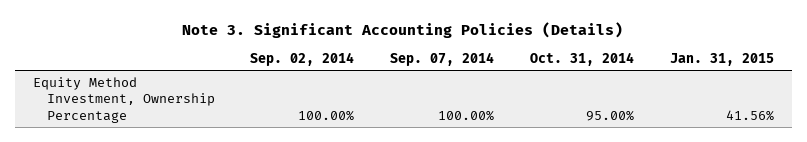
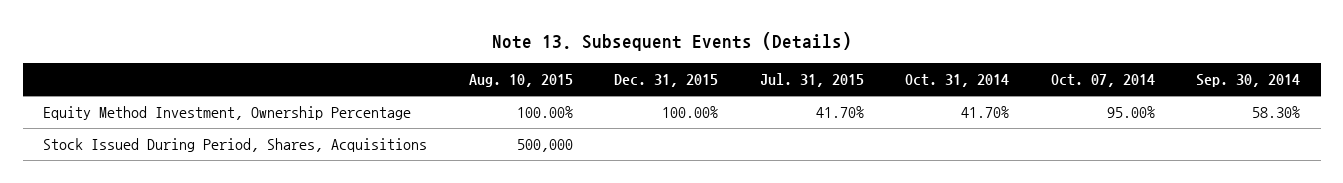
- Note 3. Significant Accounting Policies (Details)
+ Note 13. Subsequent Events (Details)
- | Sep. 02, 2014 | Sep. 07, 2014 | Oct. 31, 2014 | Jan. 31, 2015
+ | Aug. 10, 2015 | Dec. 31, 2015 | Jul. 31, 2015 | Oct. 31, 2014 | Oct. 07, 2014 | Sep. 30, 2014
- Equity Method Investment, Ownership Percentage | 100.00% | 100.00% | 95.00% | 41.56%
+ Equity Method Investment, Ownership Percentage | 100.00% | 100.00% | 41.70% | 41.70% | 95.00% | 58.30%
+ Stock Issued During Period, Shares, Acquisitions | 500,000 | | | | |

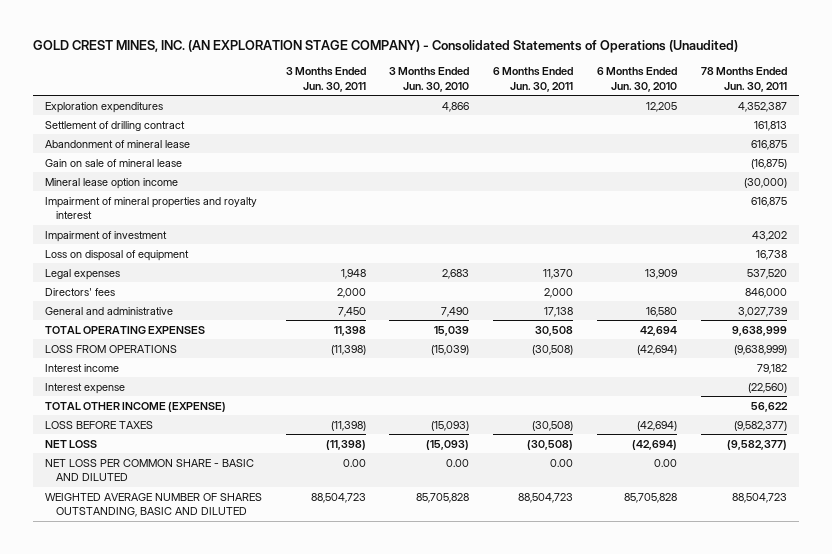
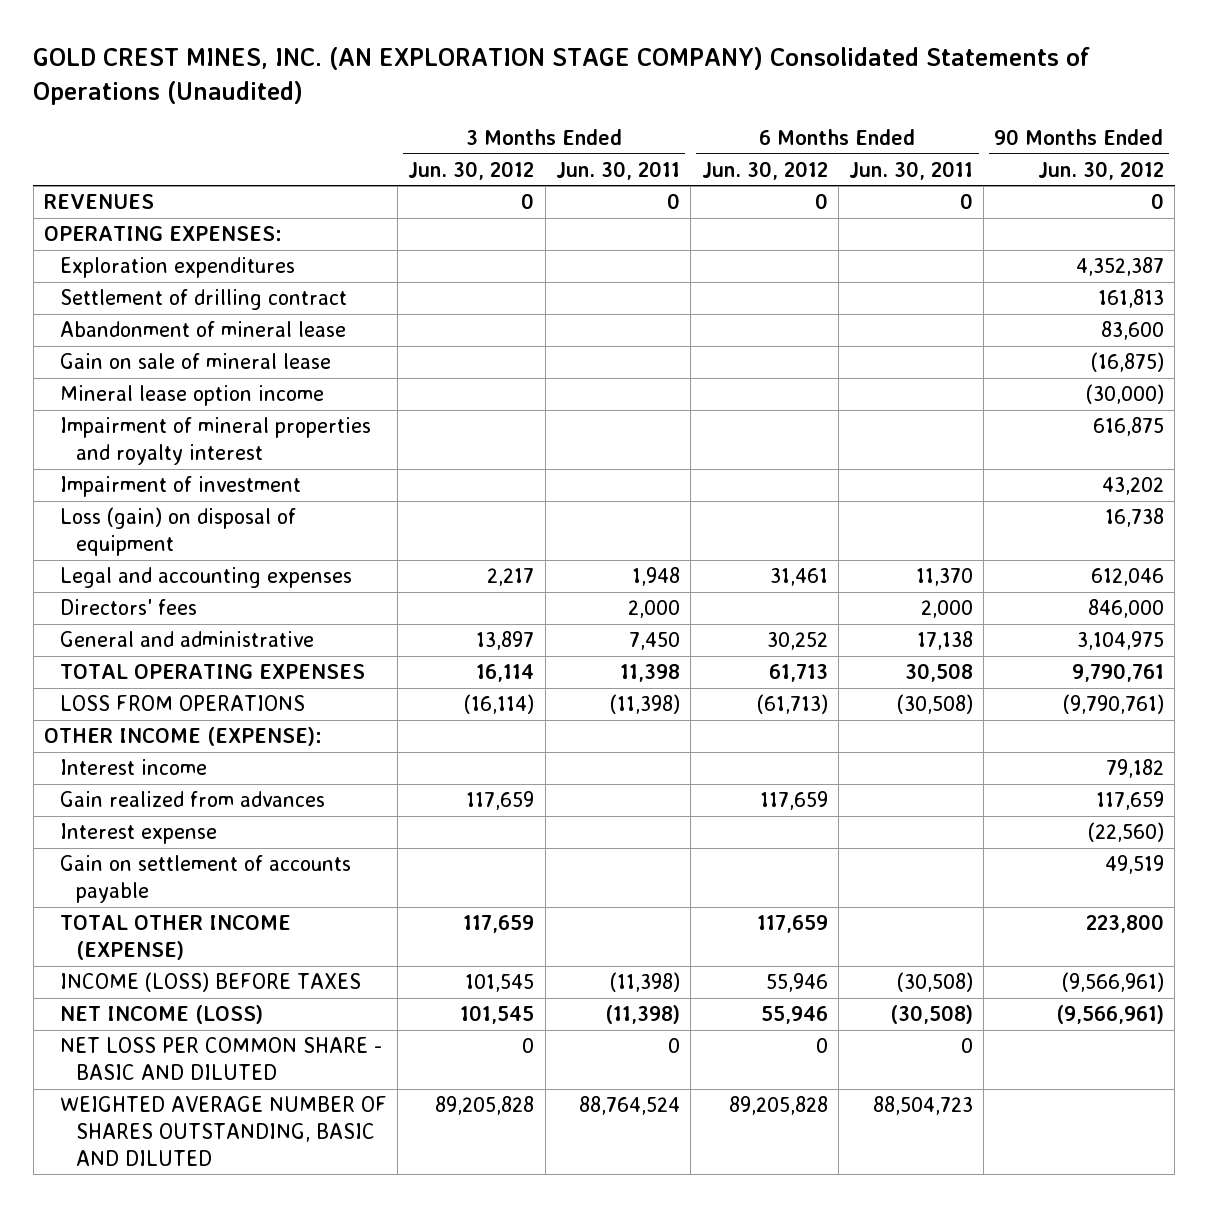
- GOLD CREST MINES, INC. (AN EXPLORATION STAGE COMPANY) - Consolidated Statements of Operations (Unaudited)
+ GOLD CREST MINES, INC. (AN EXPLORATION STAGE COMPANY) Consolidated Statements of Operations (Unaudited)
- | 3 Months Ended Jun. 30, 2011 | 3 Months Ended Jun. 30, 2010 | 6 Months Ended Jun. 30, 2011 | 6 Months Ended Jun. 30, 2010 | 78 Months Ended Jun. 30, 2011
+ | 3 Months Ended Jun. 30, 2012 | 3 Months Ended Jun. 30, 2011 | 6 Months Ended Jun. 30, 2012 | 6 Months Ended Jun. 30, 2011 | 90 Months Ended Jun. 30, 2012
+ REVENUES | 0 | 0 | 0 | 0 | 0
+ OPERATING EXPENSES:
- Loss on disposal of equipment | | | | | 16,738
- Legal expenses | 1,948 | 2,683 | 11,370 | 13,909 | 537,520
+ Loss (gain) on disposal of equipment | | | | | 16,738
+ Legal and accounting expenses | 2,217 | 1,948 | 31,461 | 11,370 | 612,046
+ OTHER INCOME (EXPENSE):
+ Gain realized from advances | 117,659 | | 117,659 | | 117,659
+ Gain on settlement of accounts payable | | | | | 49,519
- LOSS BEFORE TAXES | (11,398) | (15,093) | (30,508) | (42,694) | (9,582,377)
- NET LOSS | (11,398) | (15,093) | (30,508) | (42,694) | (9,582,377)
- NET LOSS PER COMMON SHARE - BASIC AND DILUTED | 0.00 | 0.00 | 0.00 | 0.00 |
- WEIGHTED AVERAGE NUMBER OF SHARES OUTSTANDING, BASIC AND DILUTED | 88,504,723 | 85,705,828 | 88,504,723 | 85,705,828 | 88,504,723
+ INCOME (LOSS) BEFORE TAXES | 101,545 | (11,398) | 55,946 | (30,508) | (9,566,961)
+ NET INCOME (LOSS) | 101,545 | (11,398) | 55,946 | (30,508) | (9,566,961)
+ NET LOSS PER COMMON SHARE - BASIC AND DILUTED | 0 | 0 | 0 | 0 |
+ WEIGHTED AVERAGE NUMBER OF SHARES OUTSTANDING, BASIC AND DILUTED | 89,205,828 | 88,764,524 | 89,205,828 | 88,504,723 |

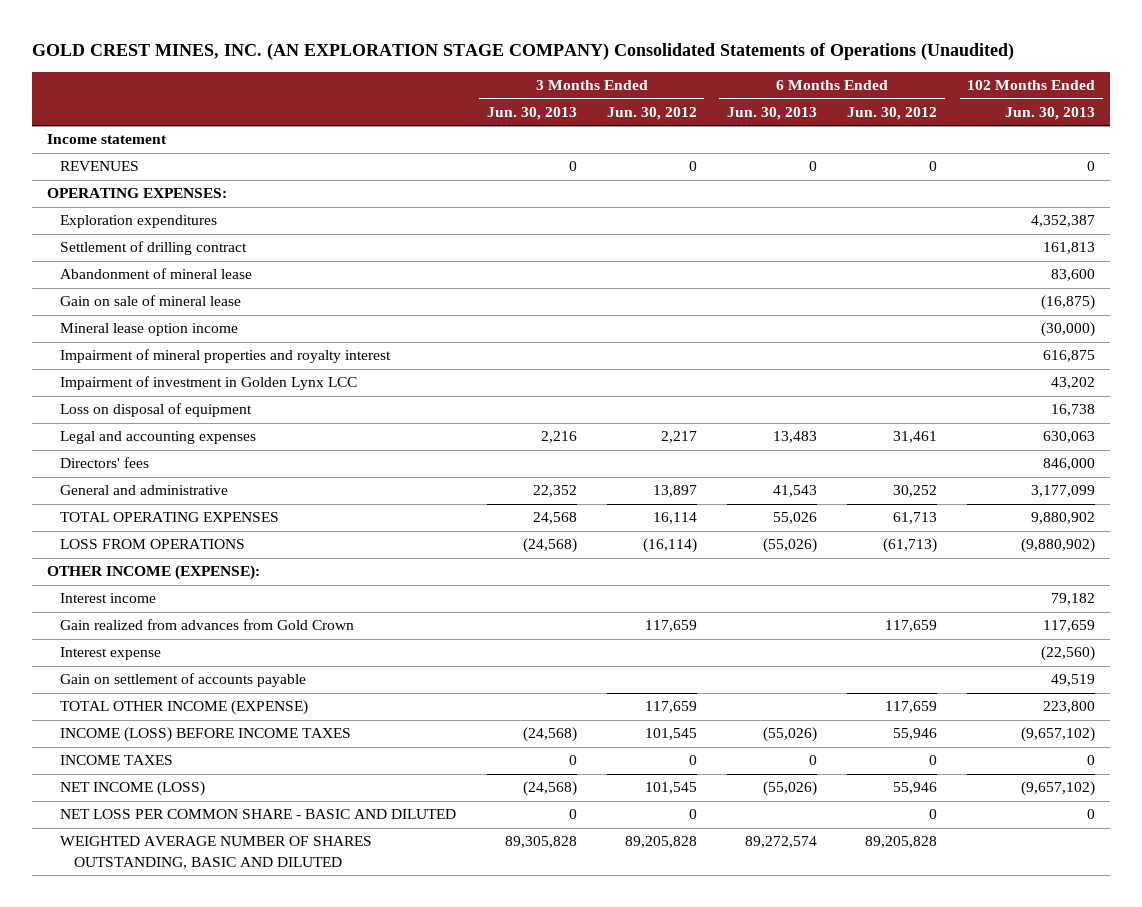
- | 3 Months Ended Jun. 30, 2012 | 3 Months Ended Jun. 30, 2011 | 6 Months Ended Jun. 30, 2012 | 6 Months Ended Jun. 30, 2011 | 90 Months Ended Jun. 30, 2012
+ | 3 Months Ended Jun. 30, 2013 | 3 Months Ended Jun. 30, 2012 | 6 Months Ended Jun. 30, 2013 | 6 Months Ended Jun. 30, 2012 | 102 Months Ended Jun. 30, 2013
+ Income statement
- Impairment of investment | | | | | 43,202
- Loss (gain) on disposal of equipment | | | | | 16,738
+ Impairment of investment in Golden Lynx LCC | | | | | 43,202
+ Loss on disposal of equipment | | | | | 16,738
- Gain realized from advances | 117,659 | | 117,659 | | 117,659
+ Gain realized from advances from Gold Crown | | 117,659 | | 117,659 | 117,659
- INCOME (LOSS) BEFORE TAXES | 101,545 | (11,398) | 55,946 | (30,508) | (9,566,961)
+ INCOME (LOSS) BEFORE INCOME TAXES | (24,568) | 101,545 | (55,026) | 55,946 | (9,657,102)
+ INCOME TAXES | 0 | 0 | 0 | 0 | 0

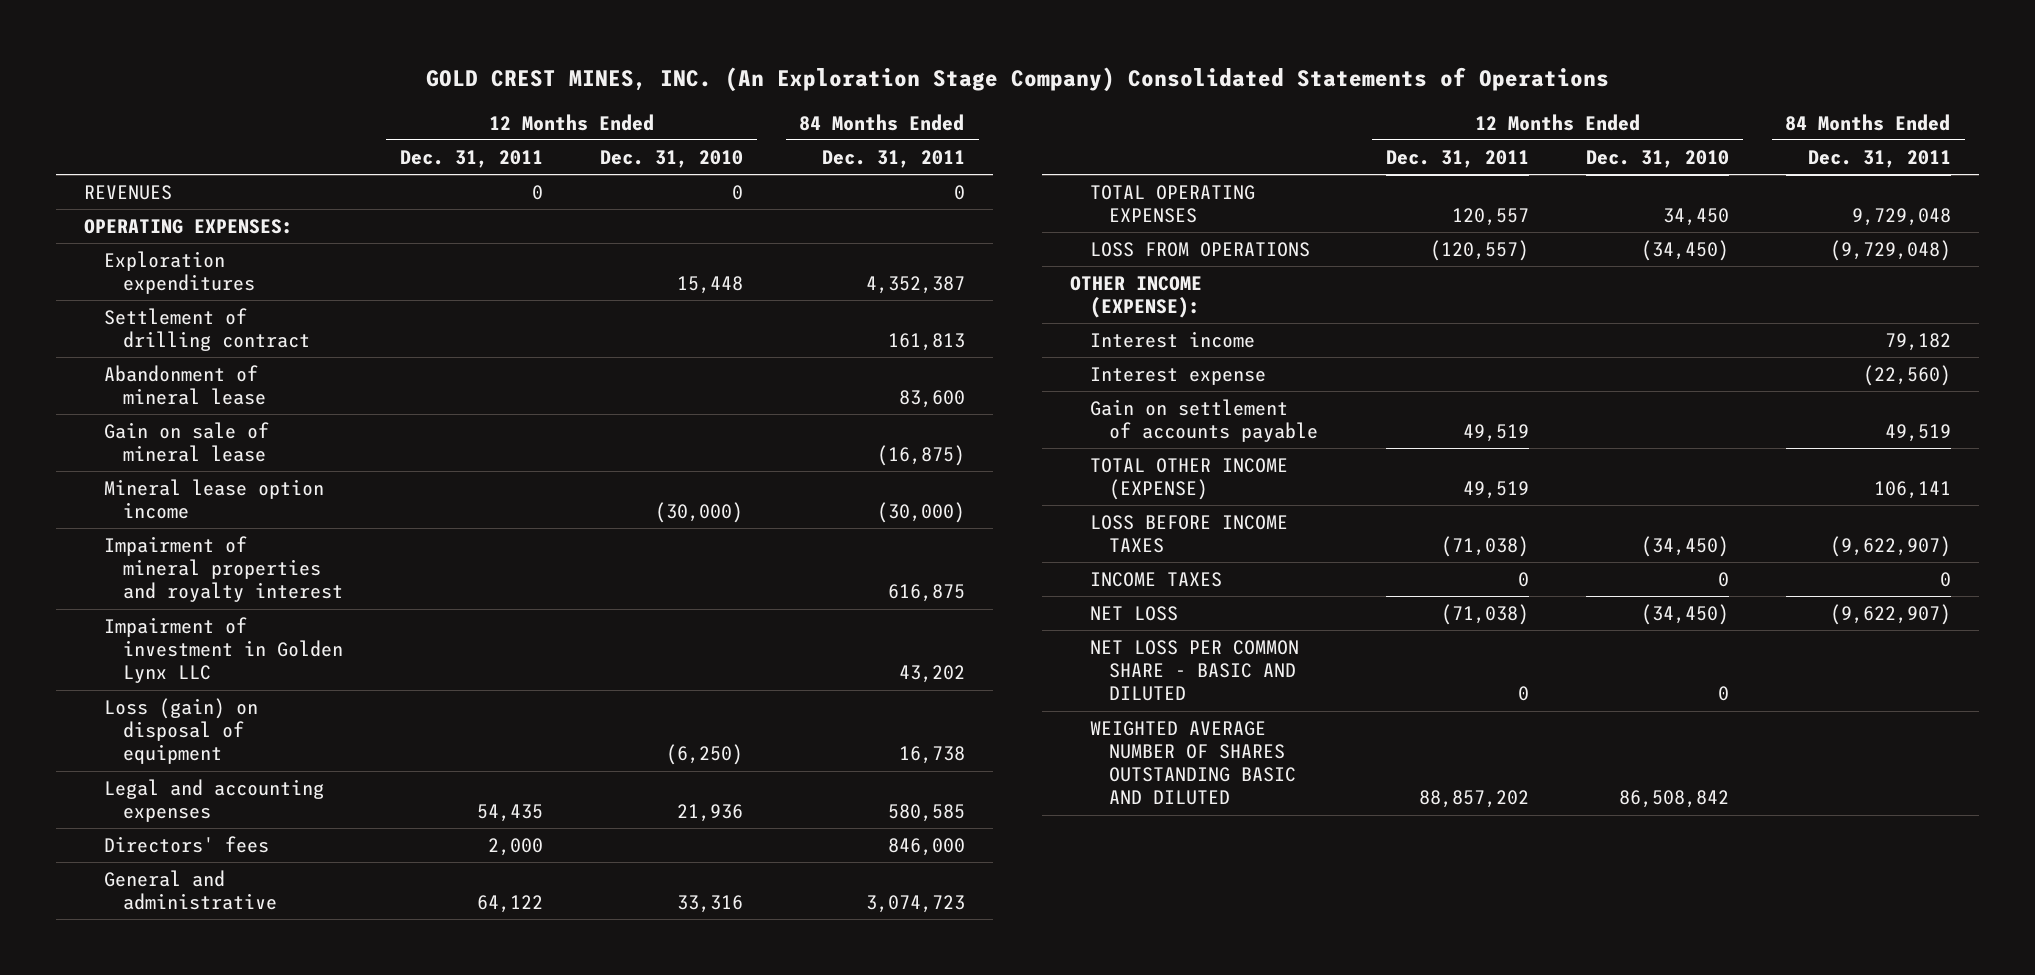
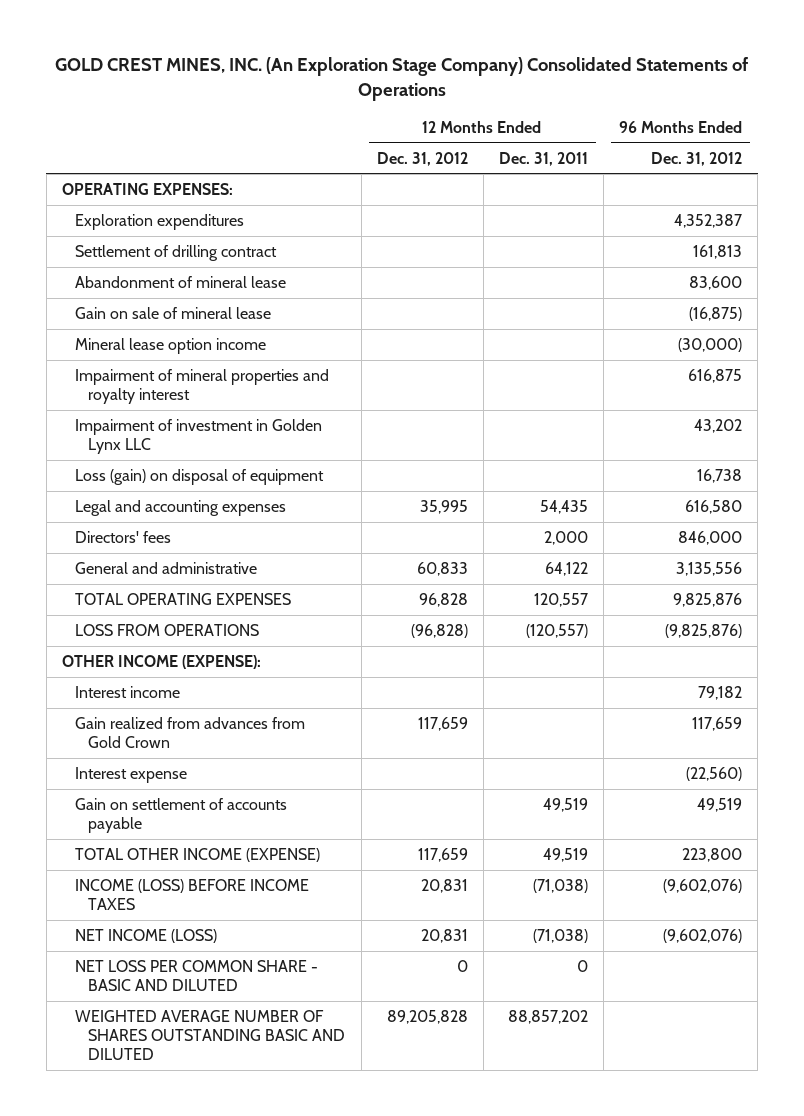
- | 12 Months Ended Dec. 31, 2011 | 12 Months Ended Dec. 31, 2010 | 84 Months Ended Dec. 31, 2011
+ | 12 Months Ended Dec. 31, 2012 | 12 Months Ended Dec. 31, 2011 | 96 Months Ended Dec. 31, 2012
- REVENUES | 0 | 0 | 0
+ Gain realized from advances from Gold Crown | 117,659 | | 117,659
- LOSS BEFORE INCOME TAXES | (71,038) | (34,450) | (9,622,907)
- INCOME TAXES | 0 | 0 | 0
- NET LOSS | (71,038) | (34,450) | (9,622,907)
+ INCOME (LOSS) BEFORE INCOME TAXES | 20,831 | (71,038) | (9,602,076)
+ NET INCOME (LOSS) | 20,831 | (71,038) | (9,602,076)

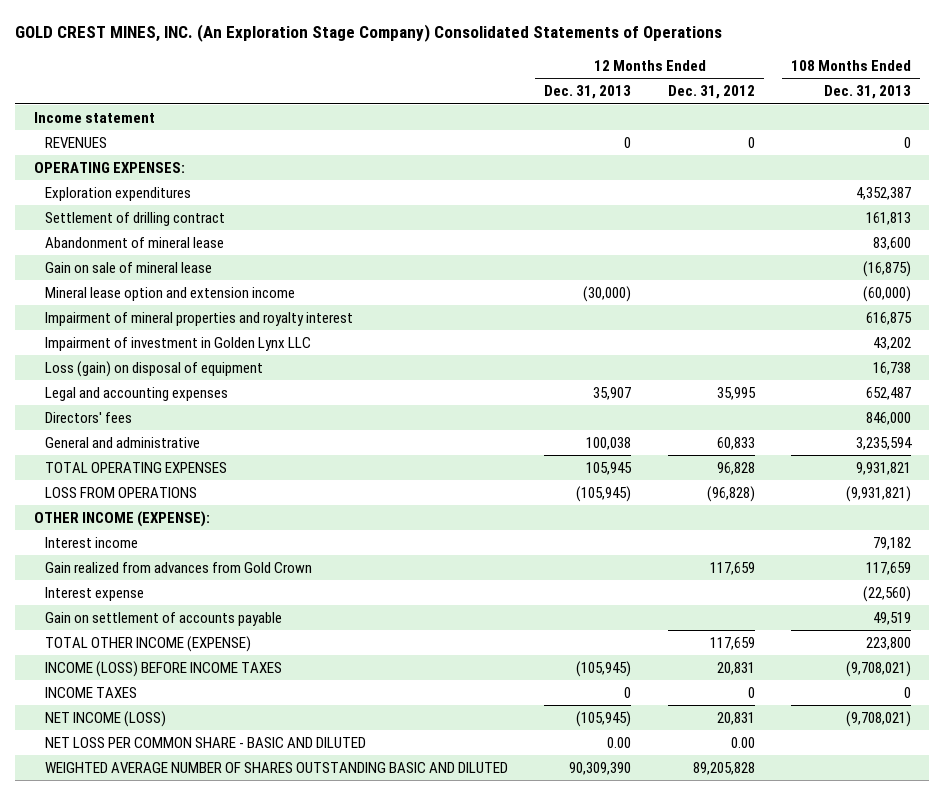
- | 12 Months Ended Dec. 31, 2012 | 12 Months Ended Dec. 31, 2011 | 96 Months Ended Dec. 31, 2012
+ | 12 Months Ended Dec. 31, 2013 | 12 Months Ended Dec. 31, 2012 | 108 Months Ended Dec. 31, 2013
+ Income statement
+ REVENUES | 0 | 0 | 0
- Mineral lease option income | | | (30,000)
+ Mineral lease option and extension income | (30,000) | | (60,000)
+ INCOME TAXES | 0 | 0 | 0
- NET LOSS PER COMMON SHARE - BASIC AND DILUTED | 0 | 0 |
+ NET LOSS PER COMMON SHARE - BASIC AND DILUTED | 0.00 | 0.00 |

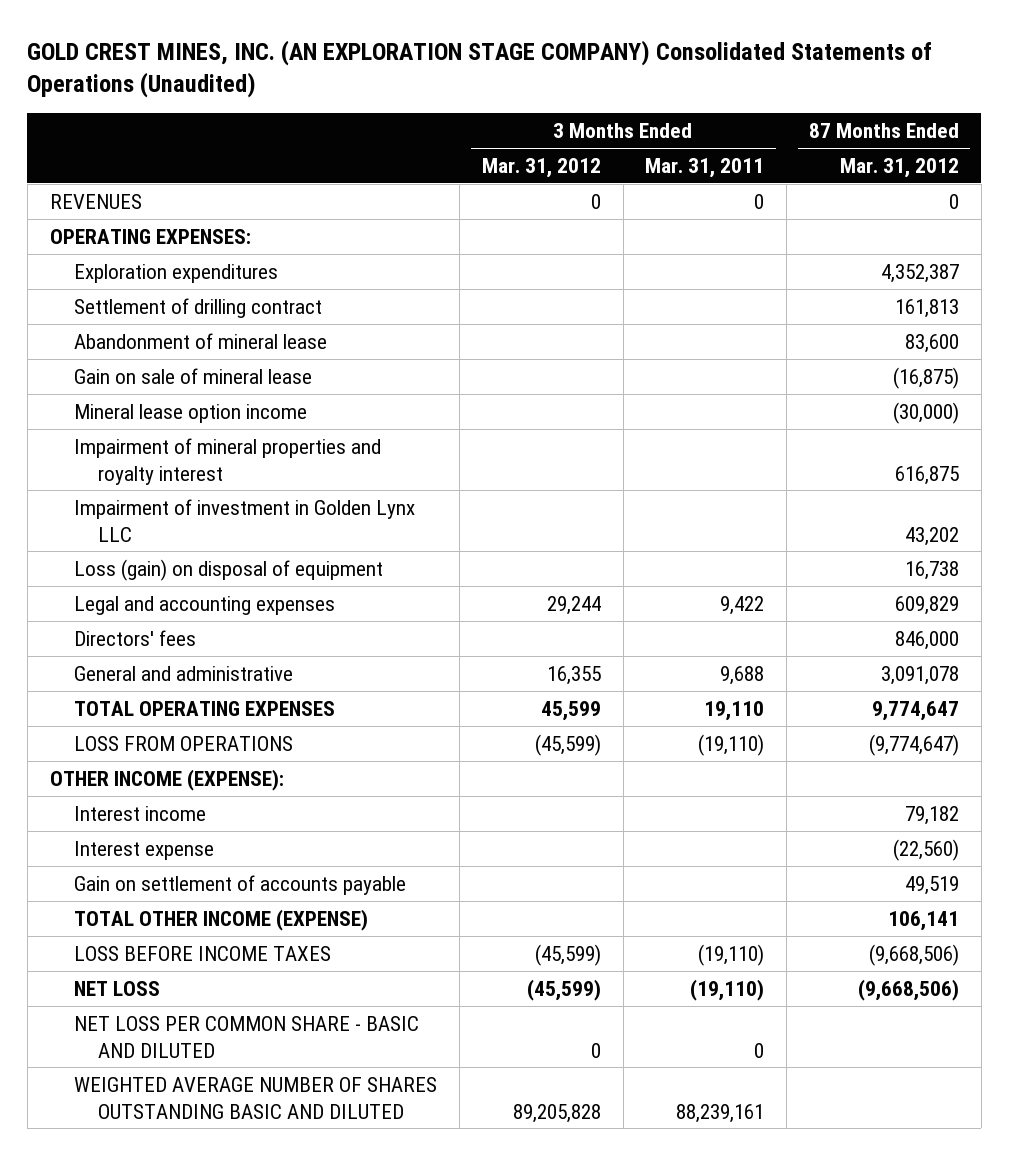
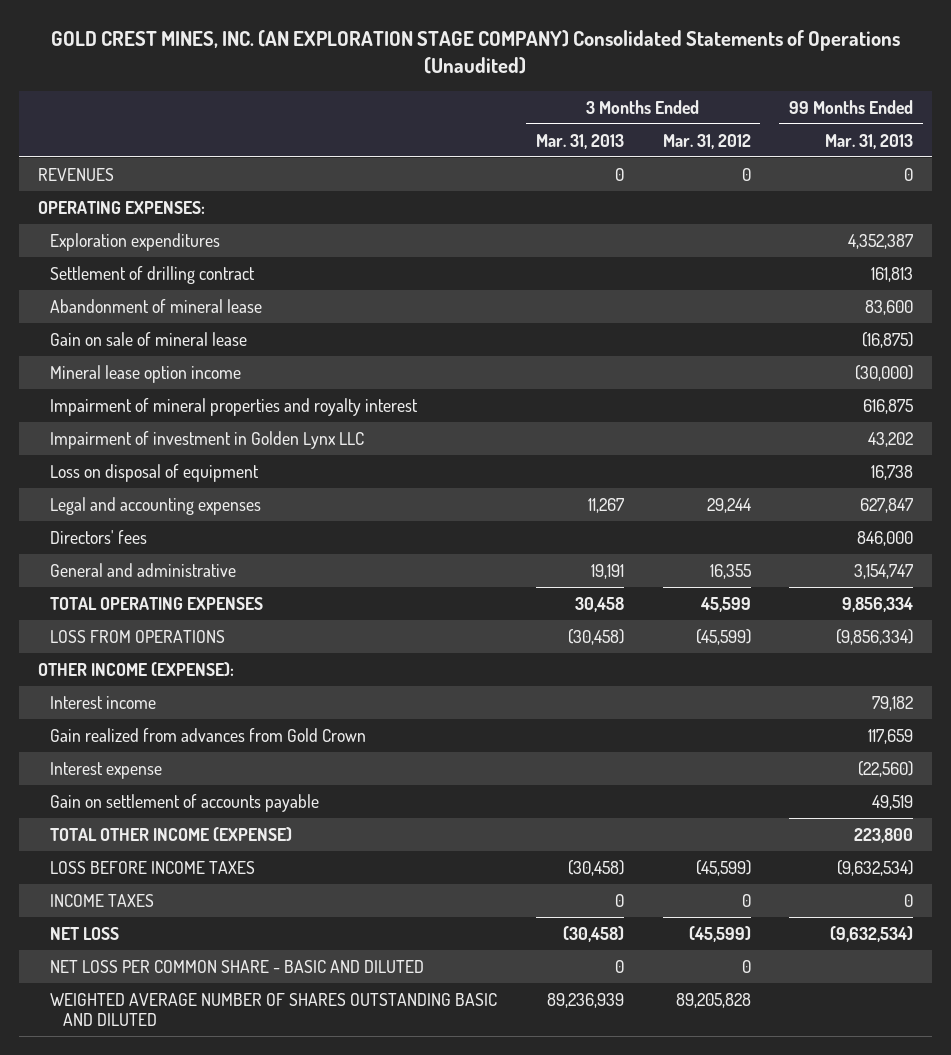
- | 3 Months Ended Mar. 31, 2012 | 3 Months Ended Mar. 31, 2011 | 87 Months Ended Mar. 31, 2012
+ | 3 Months Ended Mar. 31, 2013 | 3 Months Ended Mar. 31, 2012 | 99 Months Ended Mar. 31, 2013
- Loss (gain) on disposal of equipment | | | 16,738
+ Loss on disposal of equipment | | | 16,738
+ Gain realized from advances from Gold Crown | | | 117,659
+ INCOME TAXES | 0 | 0 | 0

